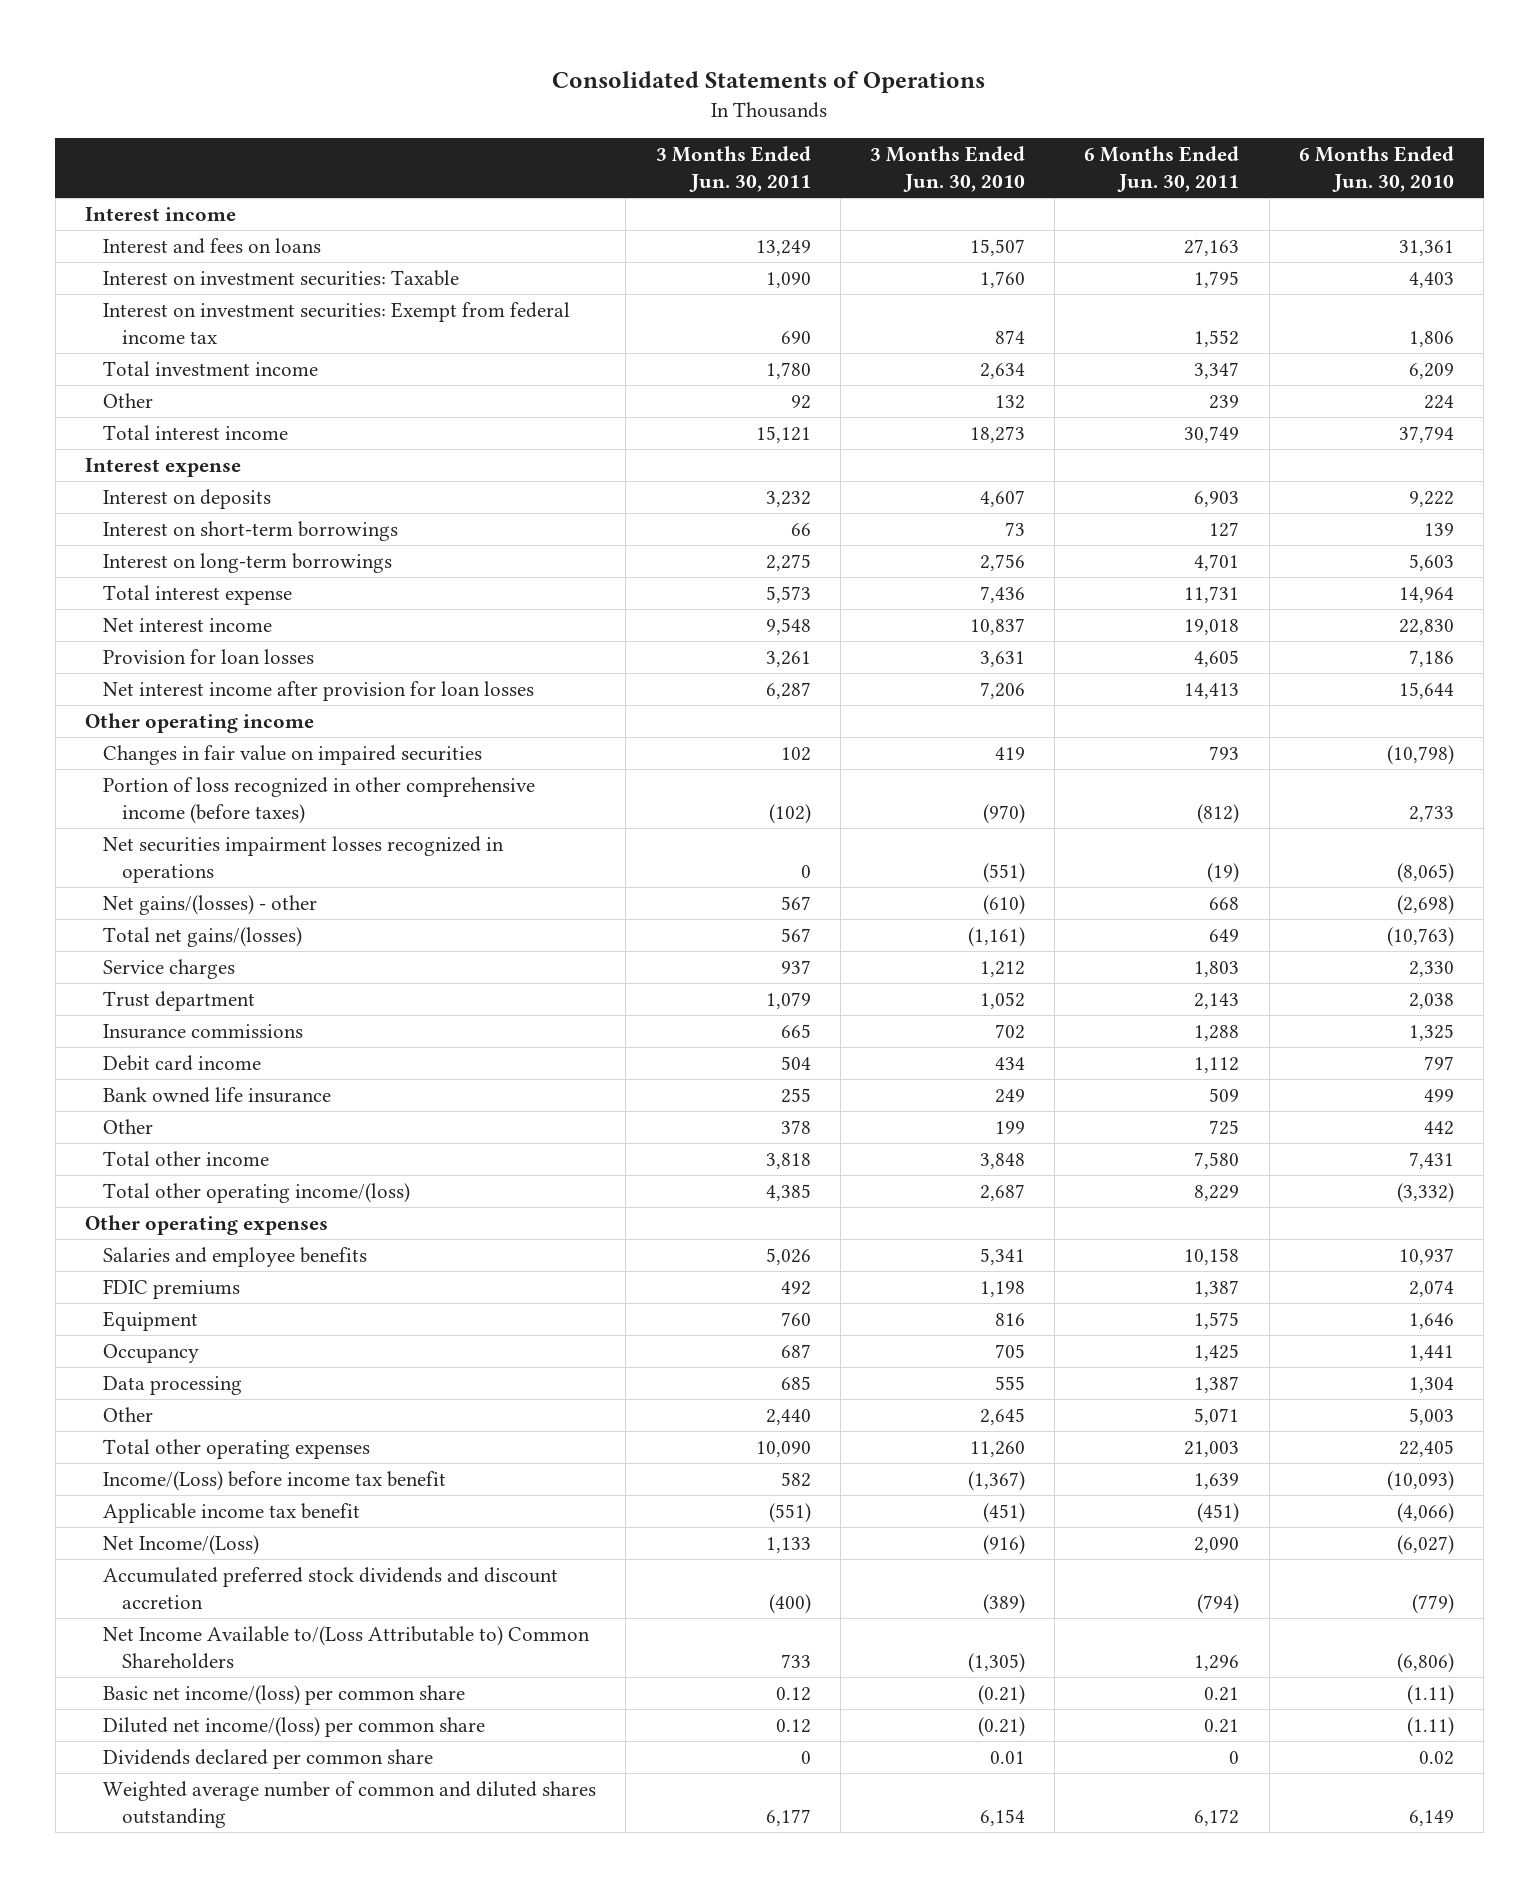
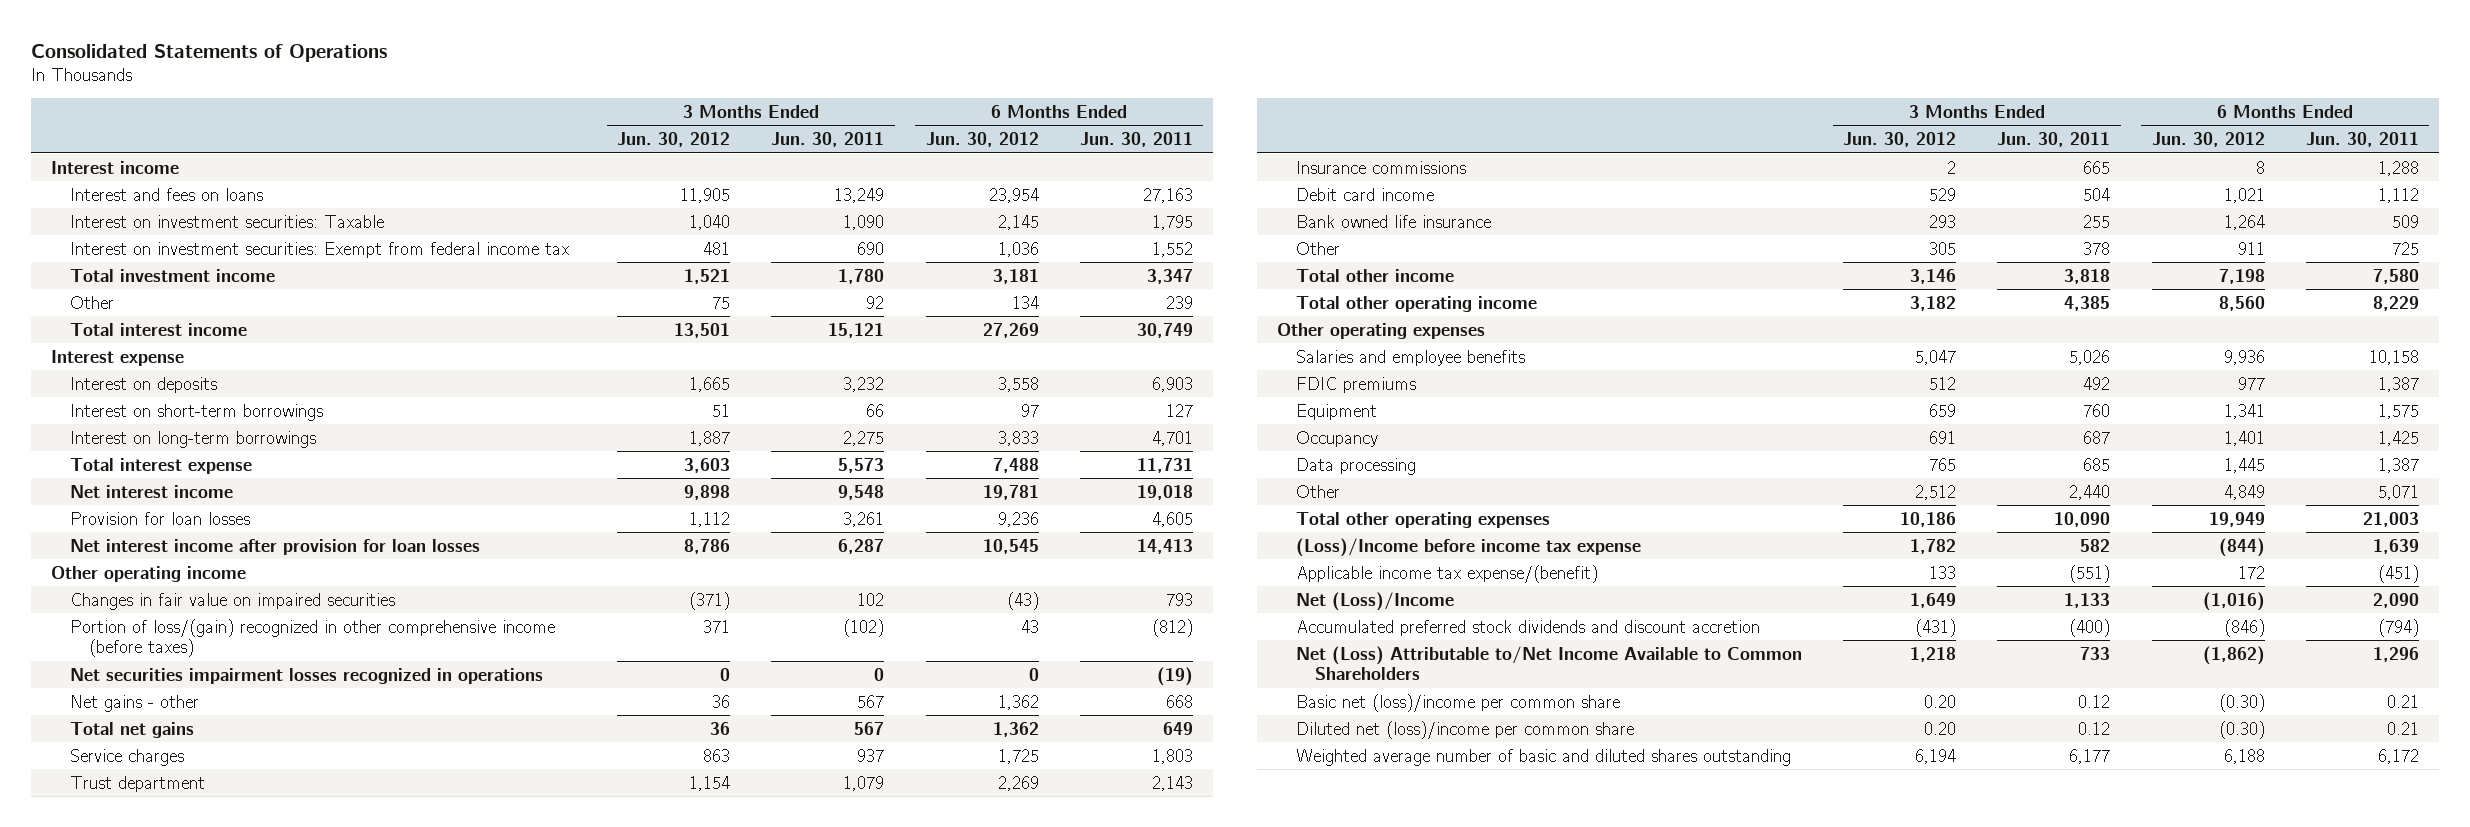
- | 3 Months Ended Jun. 30, 2011 | 3 Months Ended Jun. 30, 2010 | 6 Months Ended Jun. 30, 2011 | 6 Months Ended Jun. 30, 2010
+ | 3 Months Ended Jun. 30, 2012 | 3 Months Ended Jun. 30, 2011 | 6 Months Ended Jun. 30, 2012 | 6 Months Ended Jun. 30, 2011
- Portion of loss recognized in other comprehensive income (before taxes) | (102) | (970) | (812) | 2,733
+ Portion of loss/(gain) recognized in other comprehensive income (before taxes) | 371 | (102) | 43 | (812)
- Net gains/(losses) - other | 567 | (610) | 668 | (2,698)
- Total net gains/(losses) | 567 | (1,161) | 649 | (10,763)
+ Net gains - other | 36 | 567 | 1,362 | 668
+ Total net gains | 36 | 567 | 1,362 | 649
- Total other operating income/(loss) | 4,385 | 2,687 | 8,229 | (3,332)
+ Total other operating income | 3,182 | 4,385 | 8,560 | 8,229
- Income/(Loss) before income tax benefit | 582 | (1,367) | 1,639 | (10,093)
- Applicable income tax benefit | (551) | (451) | (451) | (4,066)
- Net Income/(Loss) | 1,133 | (916) | 2,090 | (6,027)
+ (Loss)/Income before income tax expense | 1,782 | 582 | (844) | 1,639
+ Applicable income tax expense/(benefit) | 133 | (551) | 172 | (451)
+ Net (Loss)/Income | 1,649 | 1,133 | (1,016) | 2,090
- Net Income Available to/(Loss Attributable to) Common Shareholders | 733 | (1,305) | 1,296 | (6,806)
- Basic net income/(loss) per common share | 0.12 | (0.21) | 0.21 | (1.11)
- Diluted net income/(loss) per common share | 0.12 | (0.21) | 0.21 | (1.11)
- Dividends declared per common share | 0 | 0.01 | 0 | 0.02
- Weighted average number of common and diluted shares outstanding | 6,177 | 6,154 | 6,172 | 6,149
+ Net (Loss) Attributable to/Net Income Available to Common Shareholders | 1,218 | 733 | (1,862) | 1,296
+ Basic net (loss)/income per common share | 0.20 | 0.12 | (0.30) | 0.21
+ Diluted net (loss)/income per common share | 0.20 | 0.12 | (0.30) | 0.21
+ Weighted average number of basic and diluted shares outstanding | 6,194 | 6,177 | 6,188 | 6,172

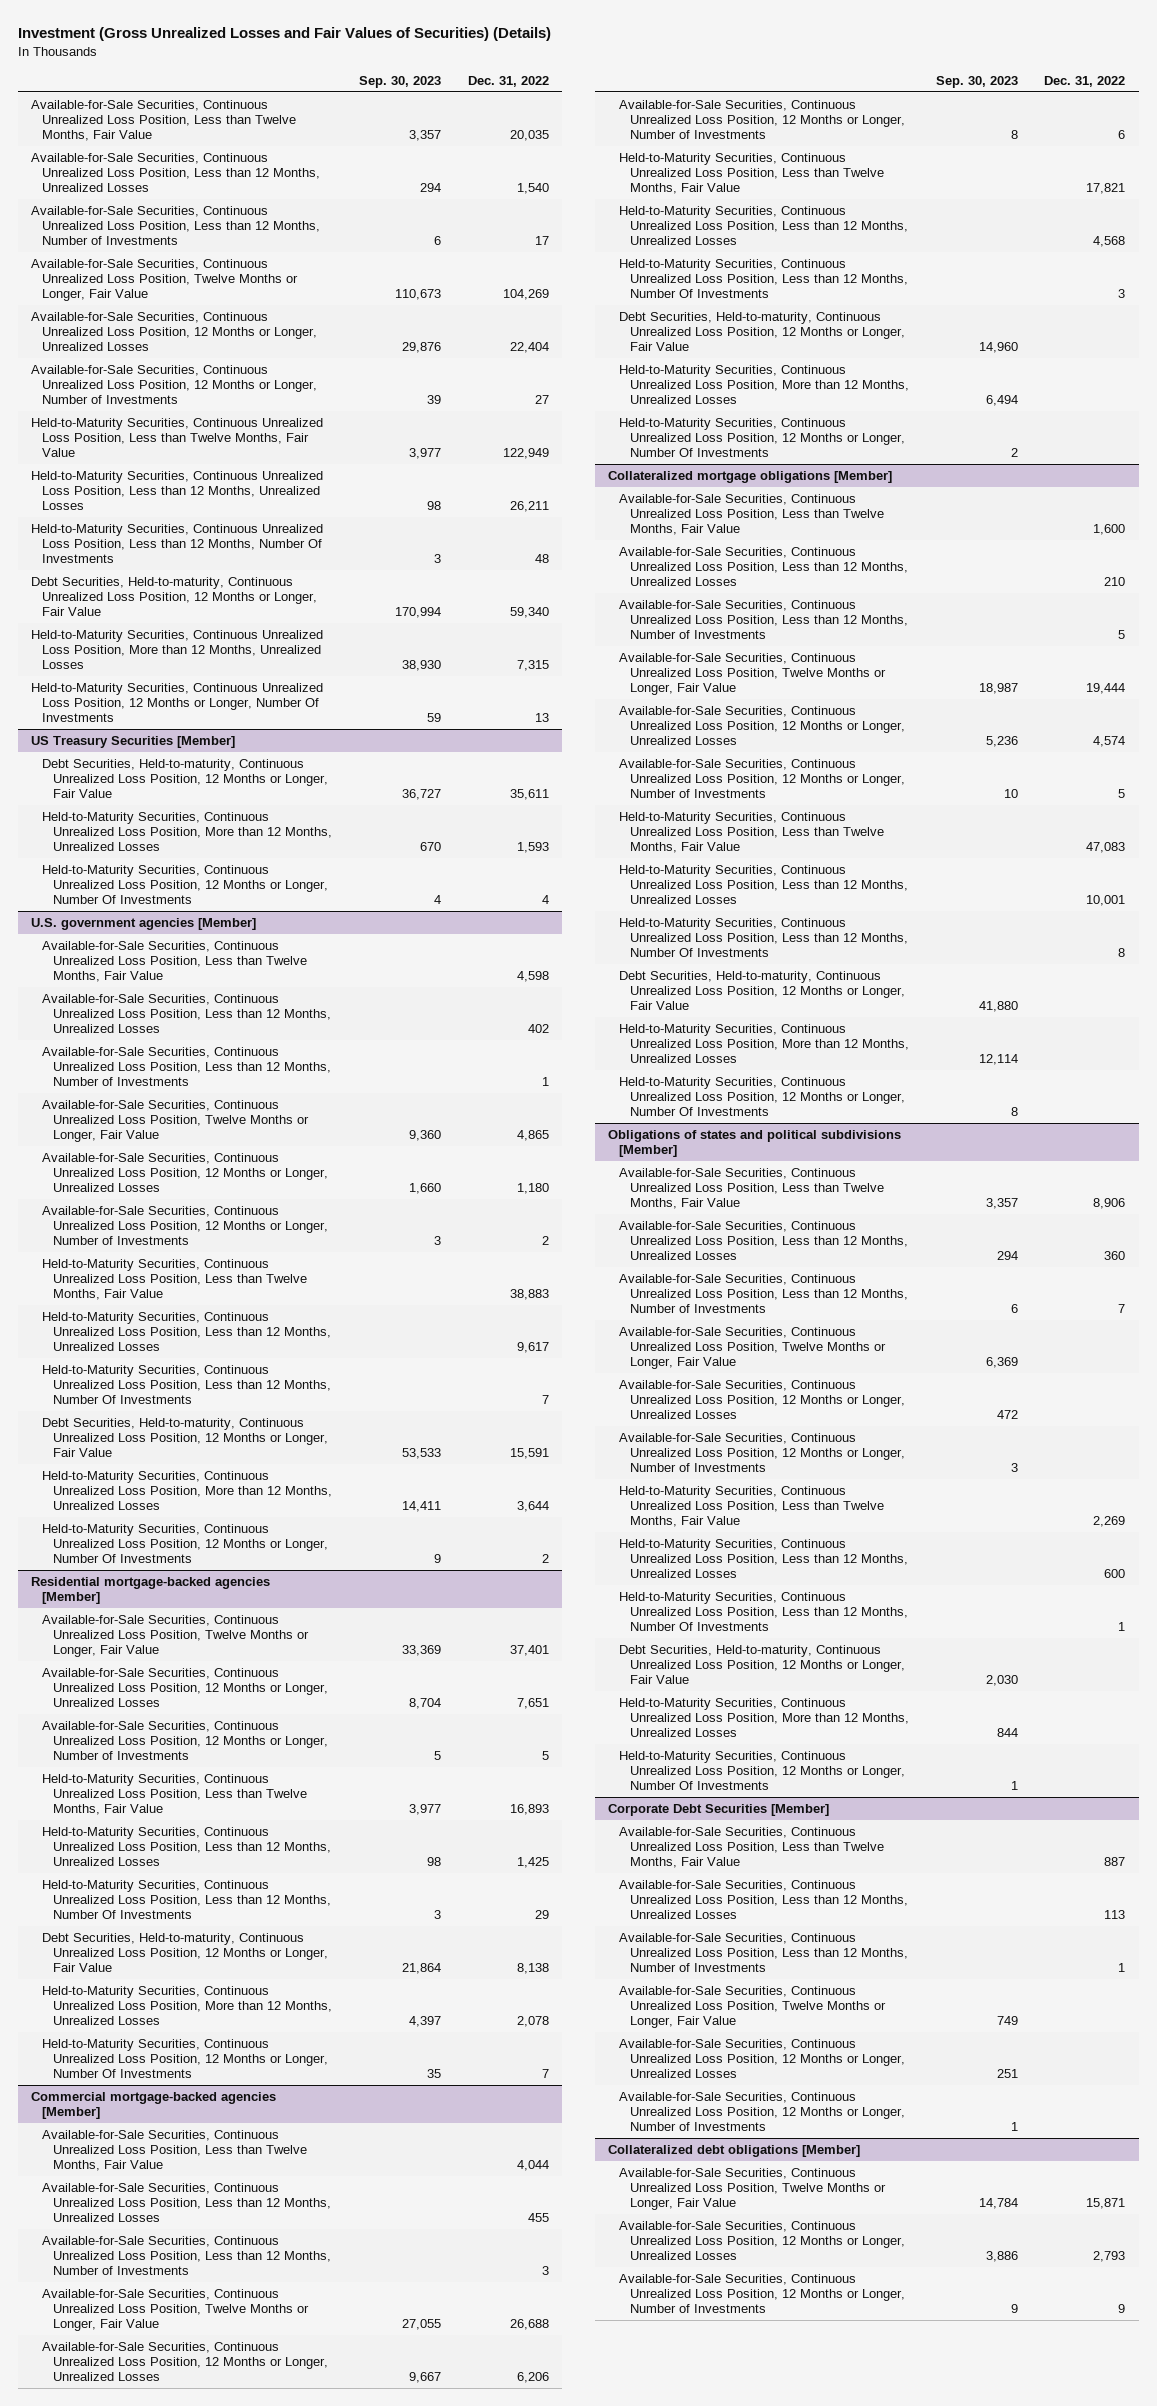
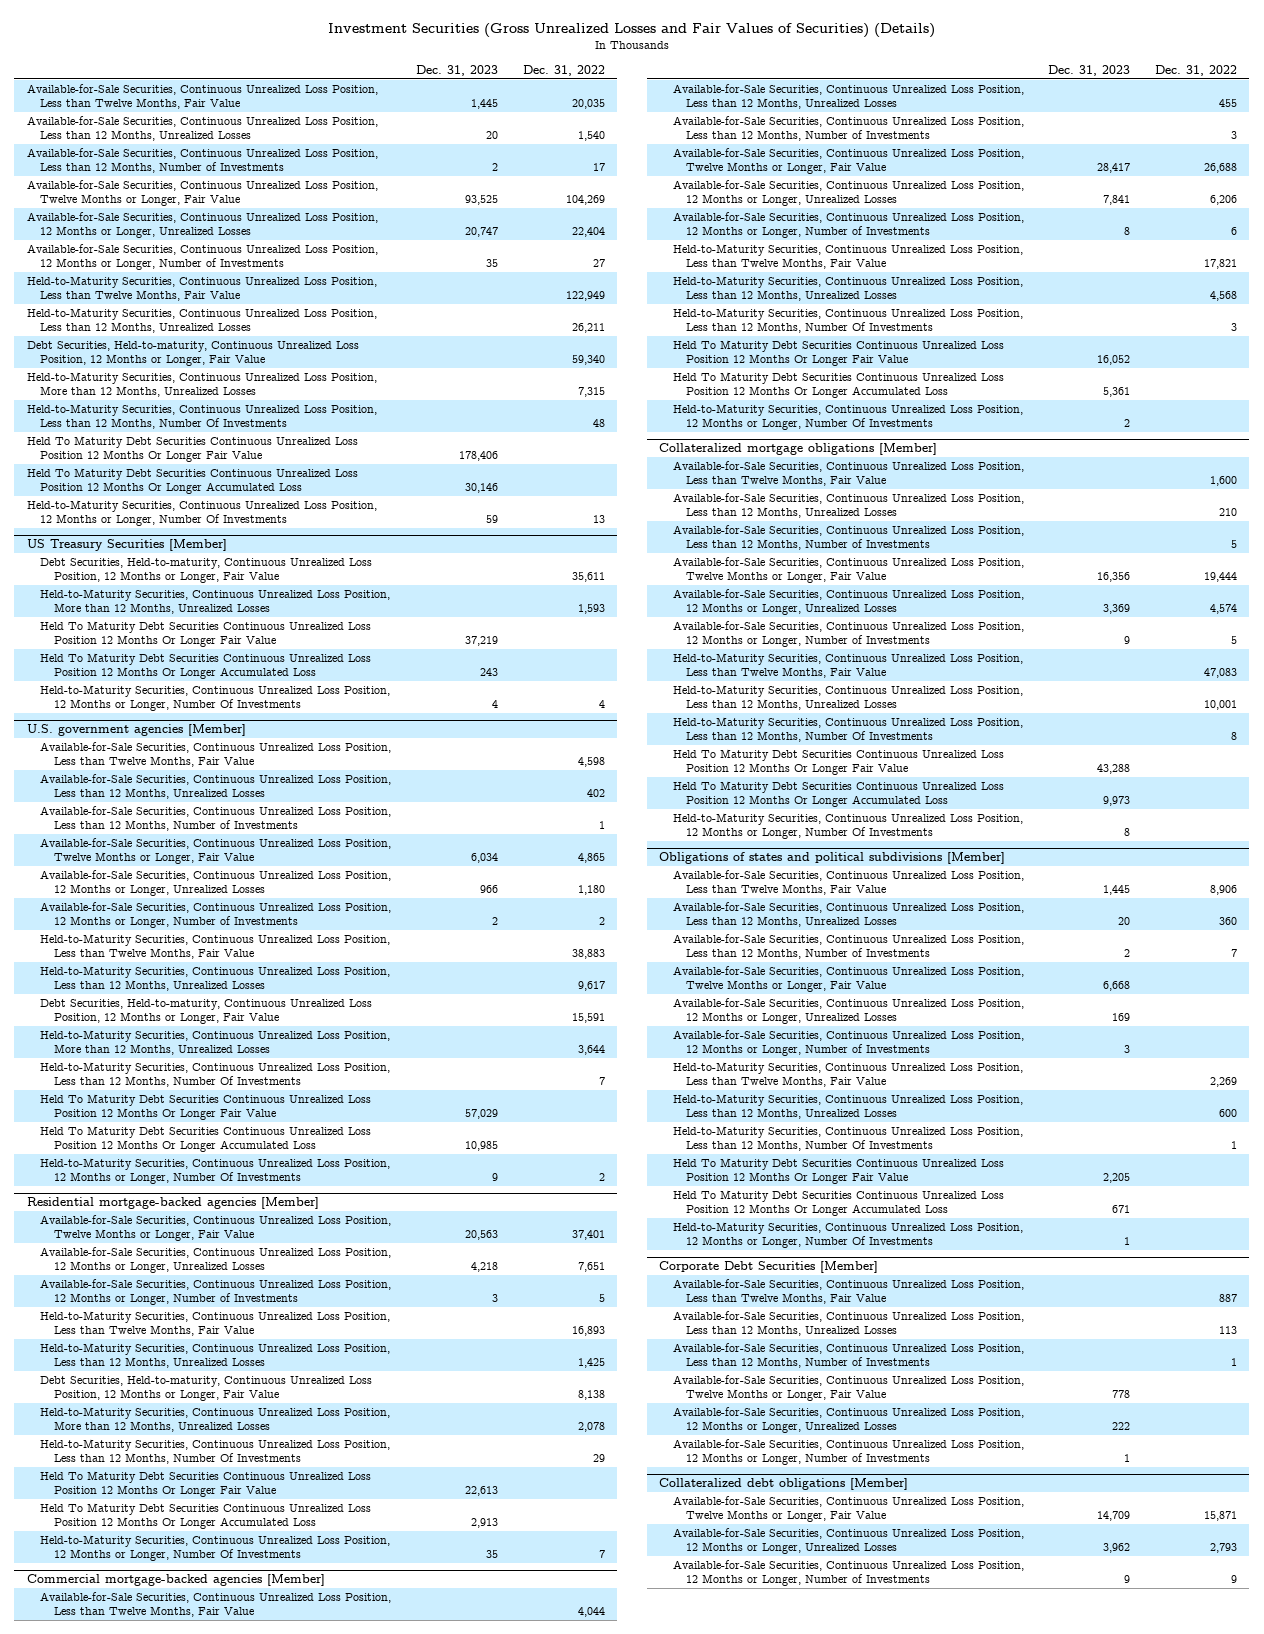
- Investment (Gross Unrealized Losses and Fair Values of Securities) (Details)
+ Investment Securities (Gross Unrealized Losses and Fair Values of Securities) (Details)
- | Sep. 30, 2023 | Dec. 31, 2022
+ | Dec. 31, 2023 | Dec. 31, 2022
moved down: Held-to-Maturity Securities, Continuous Unrealized Loss Position, Less than 12 Months, Number Of Investments | | 48
+ Held To Maturity Debt Securities Continuous Unrealized Loss Position 12 Months Or Longer Fair Value | 178,406 |
+ Held To Maturity Debt Securities Continuous Unrealized Loss Position 12 Months Or Longer Accumulated Loss | 30,146 |
@ US Treasury Securities [Member]
+ Held To Maturity Debt Securities Continuous Unrealized Loss Position 12 Months Or Longer Fair Value | 37,219 |
+ Held To Maturity Debt Securities Continuous Unrealized Loss Position 12 Months Or Longer Accumulated Loss | 243 |
@ U.S. government agencies [Member]
moved down: Held-to-Maturity Securities, Continuous Unrealized Loss Position, Less than 12 Months, Number Of Investments | | 7
+ Held To Maturity Debt Securities Continuous Unrealized Loss Position 12 Months Or Longer Fair Value | 57,029 |
+ Held To Maturity Debt Securities Continuous Unrealized Loss Position 12 Months Or Longer Accumulated Loss | 10,985 |
@ Residential mortgage-backed agencies [Member]
moved down: Held-to-Maturity Securities, Continuous Unrealized Loss Position, Less than 12 Months, Number Of Investments | | 29
+ Held To Maturity Debt Securities Continuous Unrealized Loss Position 12 Months Or Longer Fair Value | 22,613 |
+ Held To Maturity Debt Securities Continuous Unrealized Loss Position 12 Months Or Longer Accumulated Loss | 2,913 |
@ Commercial mortgage-backed agencies [Member]
- Debt Securities, Held-to-maturity, Continuous Unrealized Loss Position, 12 Months or Longer, Fair Value | 14,960 |
- Held-to-Maturity Securities, Continuous Unrealized Loss Position, More than 12 Months, Unrealized Losses | 6,494 |
+ Held To Maturity Debt Securities Continuous Unrealized Loss Position 12 Months Or Longer Fair Value | 16,052 |
+ Held To Maturity Debt Securities Continuous Unrealized Loss Position 12 Months Or Longer Accumulated Loss | 5,361 |
@ Collateralized mortgage obligations [Member]
- Debt Securities, Held-to-maturity, Continuous Unrealized Loss Position, 12 Months or Longer, Fair Value | 41,880 |
- Held-to-Maturity Securities, Continuous Unrealized Loss Position, More than 12 Months, Unrealized Losses | 12,114 |
+ Held To Maturity Debt Securities Continuous Unrealized Loss Position 12 Months Or Longer Fair Value | 43,288 |
+ Held To Maturity Debt Securities Continuous Unrealized Loss Position 12 Months Or Longer Accumulated Loss | 9,973 |
@ Obligations of states and political subdivisions [Member]
- Debt Securities, Held-to-maturity, Continuous Unrealized Loss Position, 12 Months or Longer, Fair Value | 2,030 |
- Held-to-Maturity Securities, Continuous Unrealized Loss Position, More than 12 Months, Unrealized Losses | 844 |
+ Held To Maturity Debt Securities Continuous Unrealized Loss Position 12 Months Or Longer Fair Value | 2,205 |
+ Held To Maturity Debt Securities Continuous Unrealized Loss Position 12 Months Or Longer Accumulated Loss | 671 |

